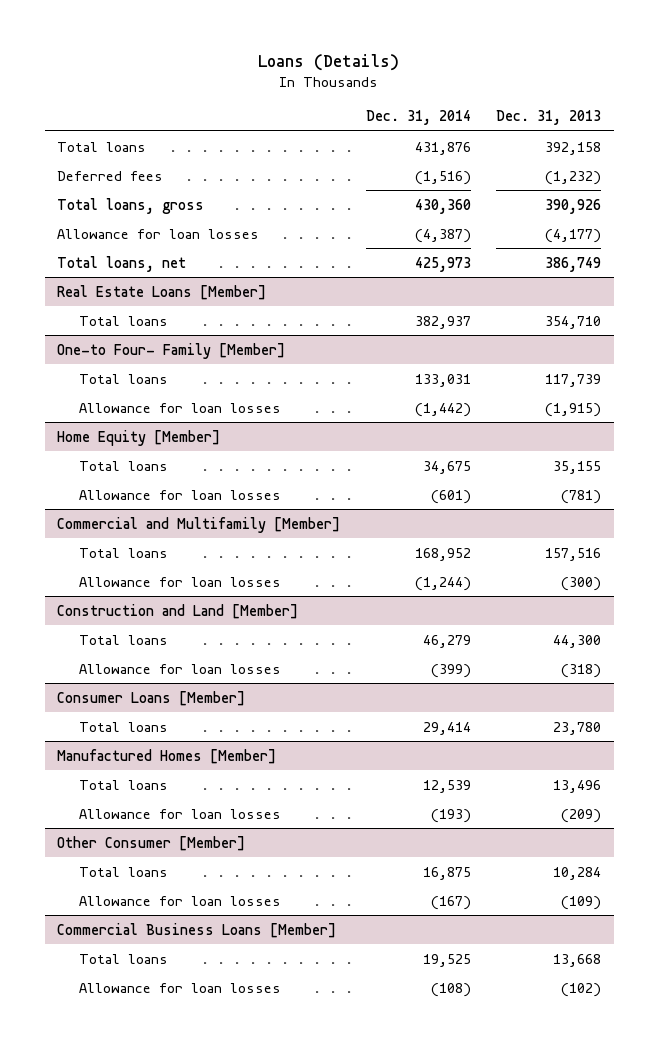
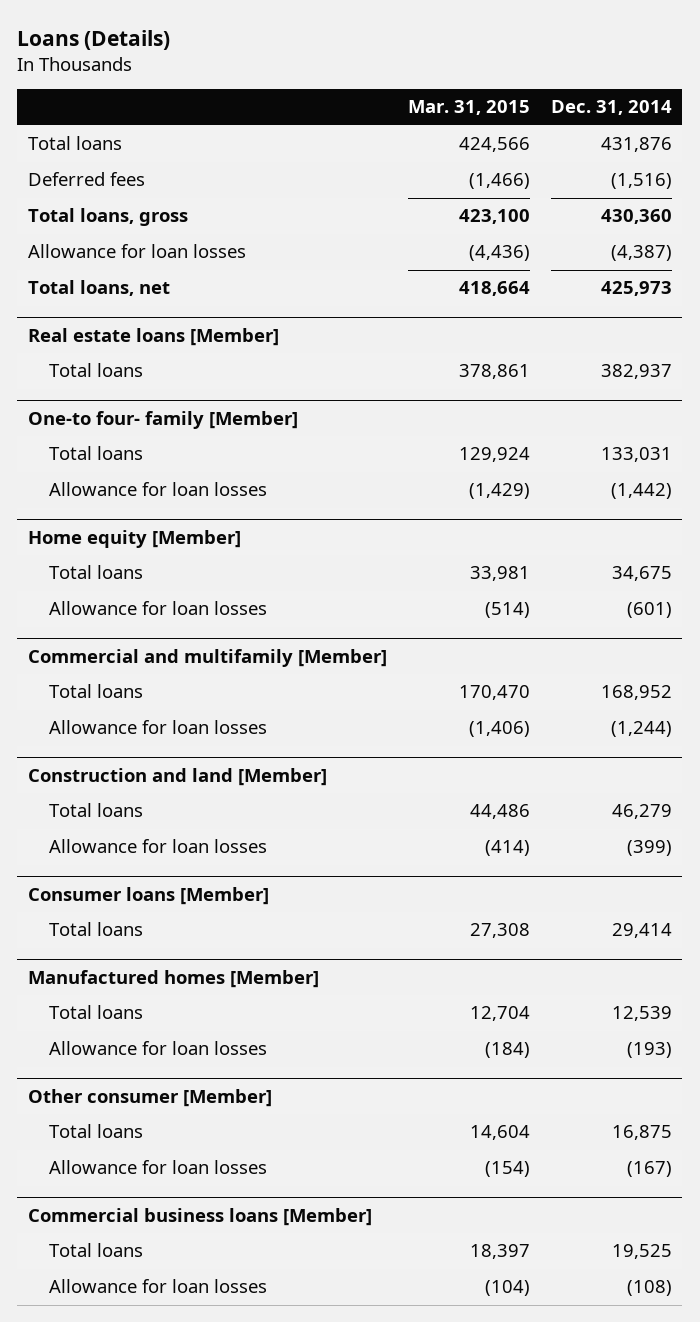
- | Dec. 31, 2014 | Dec. 31, 2013
+ | Mar. 31, 2015 | Dec. 31, 2014
- Real Estate Loans [Member]
+ Real estate loans [Member]
- One-to Four- Family [Member]
+ One-to four- family [Member]
- Home Equity [Member]
+ Home equity [Member]
- Commercial and Multifamily [Member]
+ Commercial and multifamily [Member]
- Construction and Land [Member]
+ Construction and land [Member]
- Consumer Loans [Member]
+ Consumer loans [Member]
- Manufactured Homes [Member]
+ Manufactured homes [Member]
- Other Consumer [Member]
+ Other consumer [Member]
- Commercial Business Loans [Member]
+ Commercial business loans [Member]

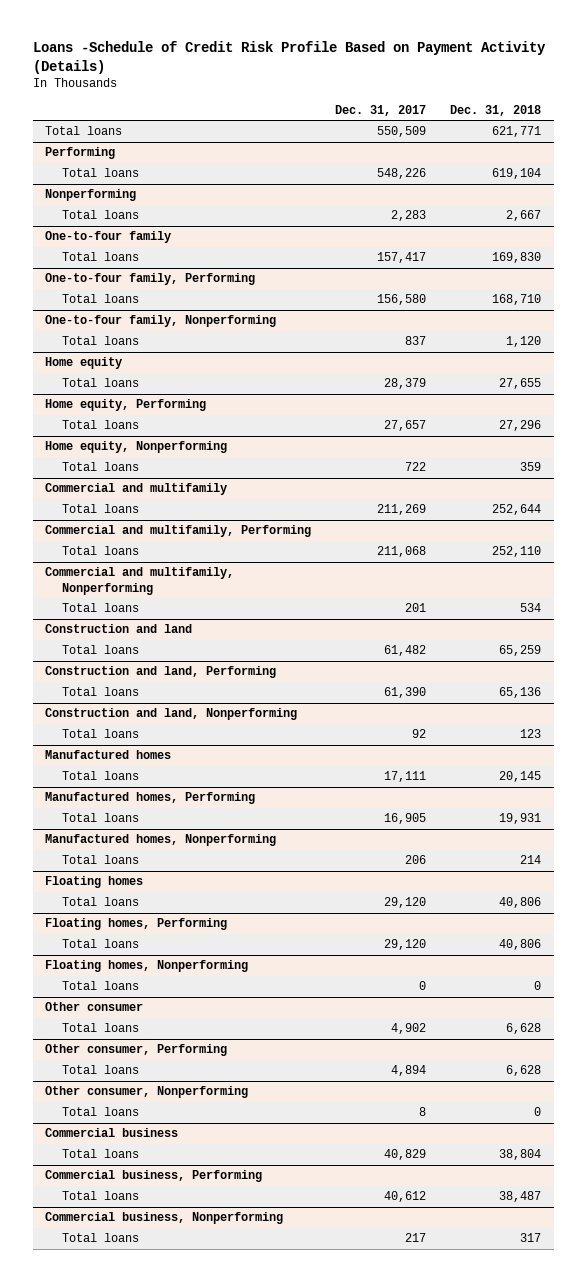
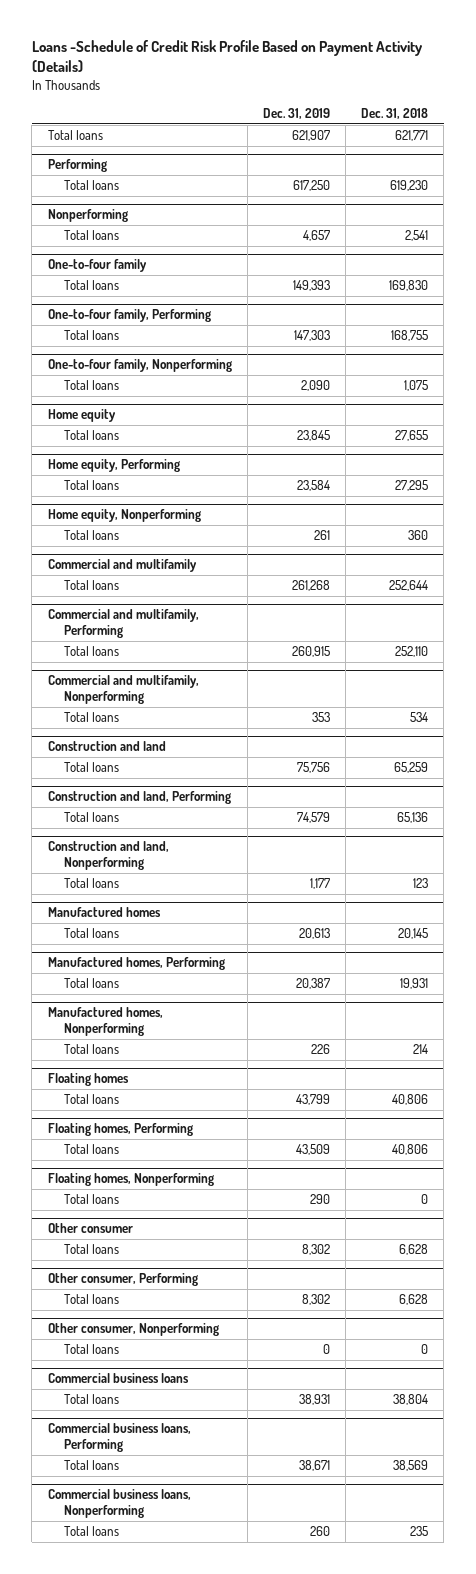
- | Dec. 31, 2017 | Dec. 31, 2018
+ | Dec. 31, 2019 | Dec. 31, 2018
@ Performing
- Total loans | 548,226 | 619,104
+ Total loans | 617,250 | 619,230
@ Nonperforming
- Total loans | 2,283 | 2,667
+ Total loans | 4,657 | 2,541
@ One-to-four family, Performing
- Total loans | 156,580 | 168,710
+ Total loans | 147,303 | 168,755
@ One-to-four family, Nonperforming
- Total loans | 837 | 1,120
+ Total loans | 2,090 | 1,075
@ Home equity, Performing
- Total loans | 27,657 | 27,296
+ Total loans | 23,584 | 27,295
@ Home equity, Nonperforming
- Total loans | 722 | 359
+ Total loans | 261 | 360
- Commercial business
+ Commercial business loans
- Commercial business, Performing
- Total loans | 40,612 | 38,487
- Commercial business, Nonperforming
- Total loans | 217 | 317
+ Commercial business loans, Performing
+ Total loans | 38,671 | 38,569
+ Commercial business loans, Nonperforming
+ Total loans | 260 | 235

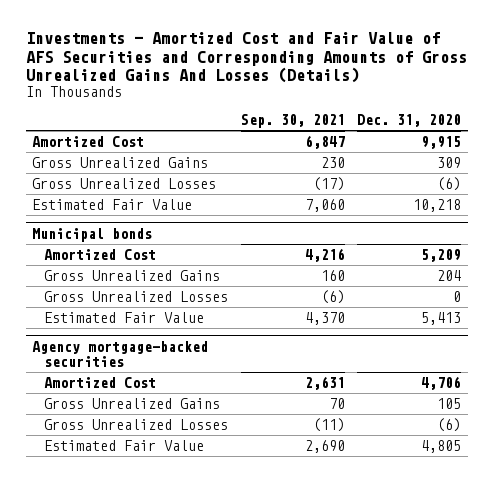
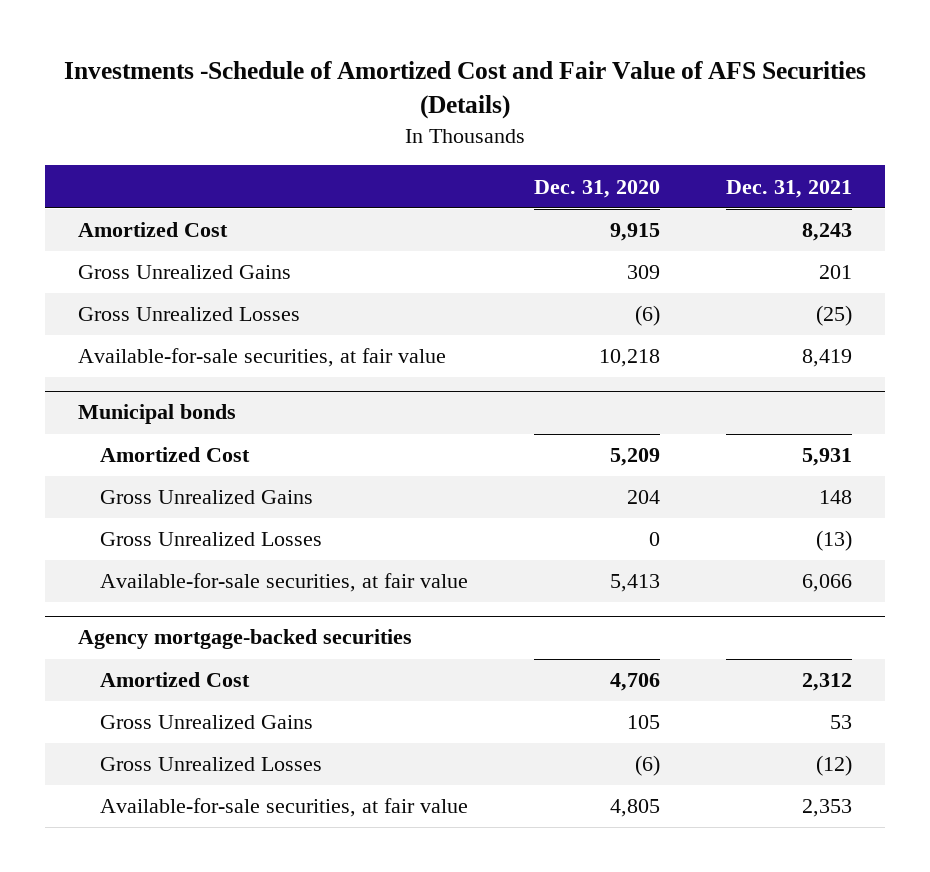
- Investments - Amortized Cost and Fair Value of AFS Securities and Corresponding Amounts of Gross Unrealized Gains And Losses (Details)
+ Investments -Schedule of Amortized Cost and Fair Value of AFS Securities (Details)
- | Sep. 30, 2021 | Dec. 31, 2020
+ | Dec. 31, 2020 | Dec. 31, 2021
- Estimated Fair Value | 7,060 | 10,218
+ Available-for-sale securities, at fair value | 10,218 | 8,419
@ Municipal bonds
- Estimated Fair Value | 4,370 | 5,413
+ Available-for-sale securities, at fair value | 5,413 | 6,066
@ Agency mortgage-backed securities
- Estimated Fair Value | 2,690 | 4,805
+ Available-for-sale securities, at fair value | 4,805 | 2,353

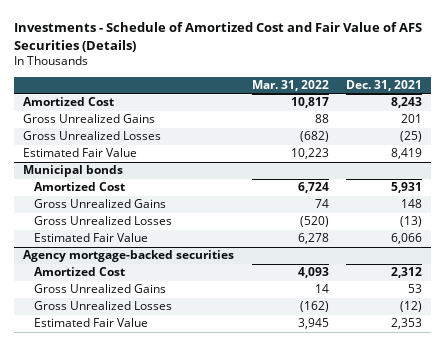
- Investments -Schedule of Amortized Cost and Fair Value of AFS Securities (Details)
+ Investments - Schedule of Amortized Cost and Fair Value of AFS Securities (Details)
- | Dec. 31, 2020 | Dec. 31, 2021
+ | Mar. 31, 2022 | Dec. 31, 2021
- Available-for-sale securities, at fair value | 10,218 | 8,419
+ Estimated Fair Value | 10,223 | 8,419
@ Municipal bonds
- Available-for-sale securities, at fair value | 5,413 | 6,066
+ Estimated Fair Value | 6,278 | 6,066
@ Agency mortgage-backed securities
- Available-for-sale securities, at fair value | 4,805 | 2,353
+ Estimated Fair Value | 3,945 | 2,353

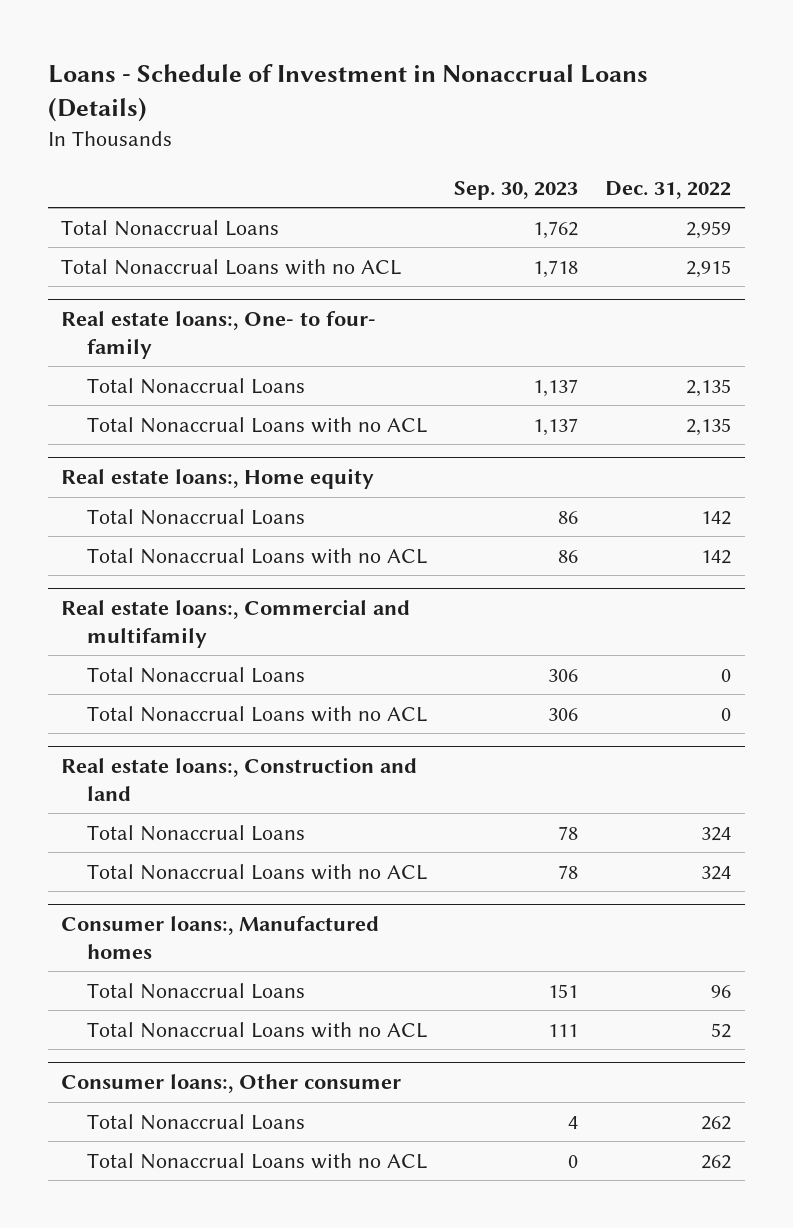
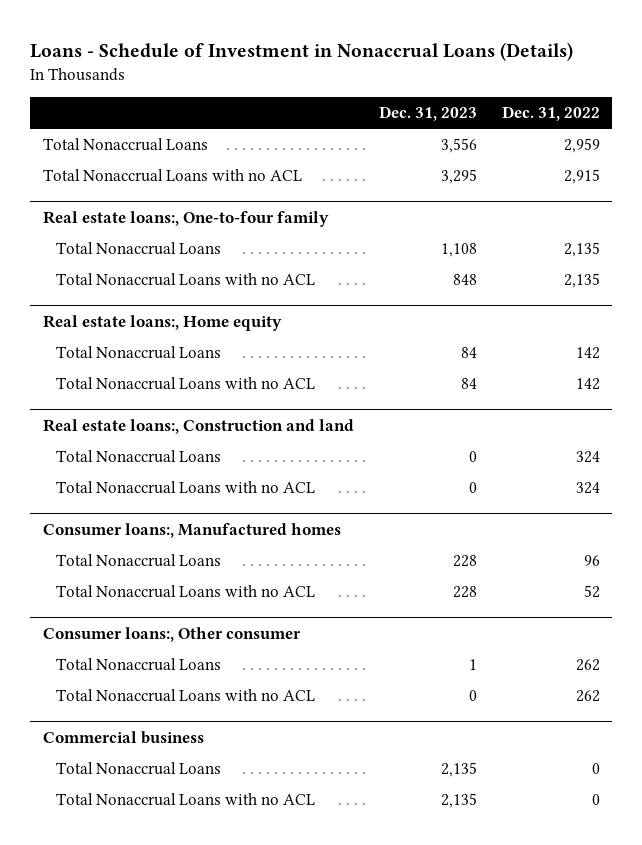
- | Sep. 30, 2023 | Dec. 31, 2022
+ | Dec. 31, 2023 | Dec. 31, 2022
- Real estate loans:, One- to four- family
+ Real estate loans:, One-to-four family
- Real estate loans:, Commercial and multifamily
- Total Nonaccrual Loans | 306 | 0
- Total Nonaccrual Loans with no ACL | 306 | 0
+ Commercial business
+ Total Nonaccrual Loans | 2,135 | 0
+ Total Nonaccrual Loans with no ACL | 2,135 | 0

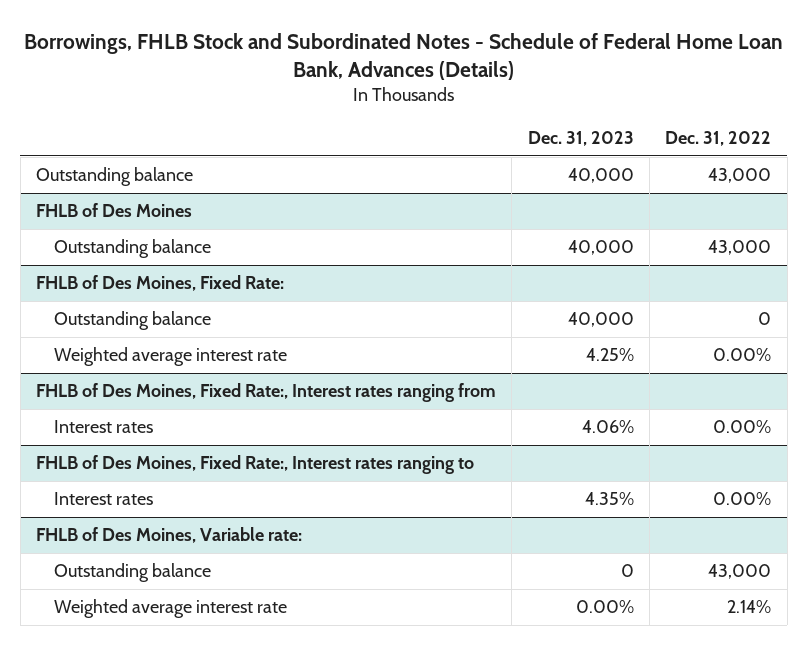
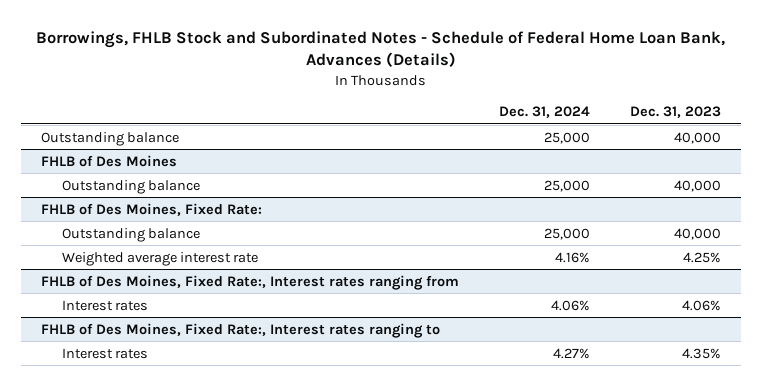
- | Dec. 31, 2023 | Dec. 31, 2022
+ | Dec. 31, 2024 | Dec. 31, 2023
- FHLB of Des Moines, Variable rate:
- Outstanding balance | 0 | 43,000
- Weighted average interest rate | 0.00% | 2.14%

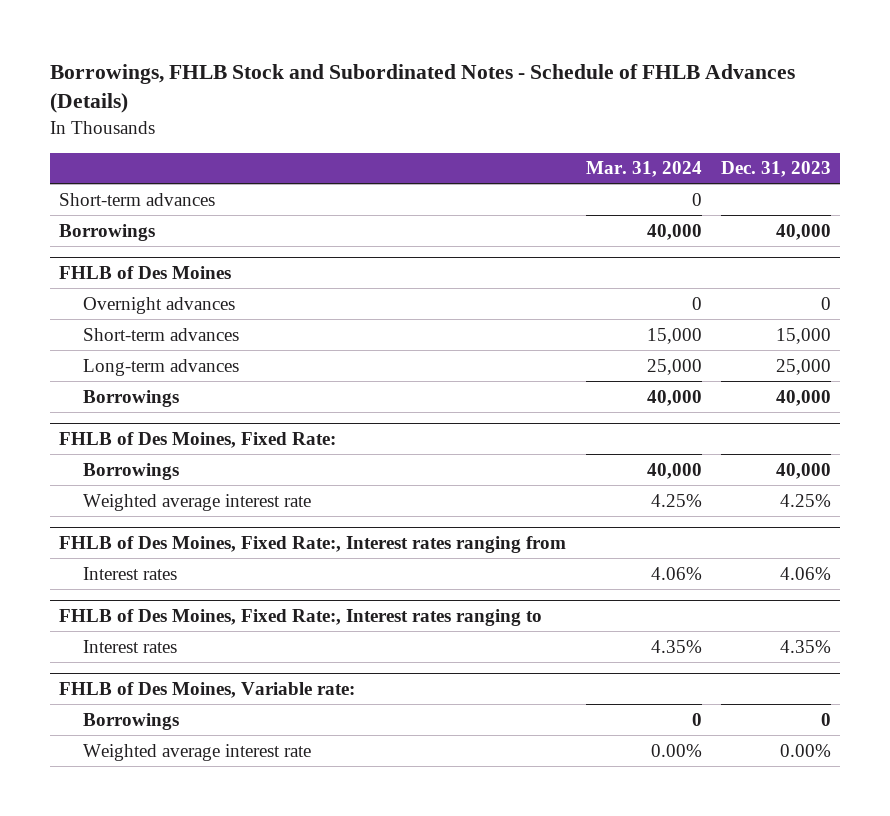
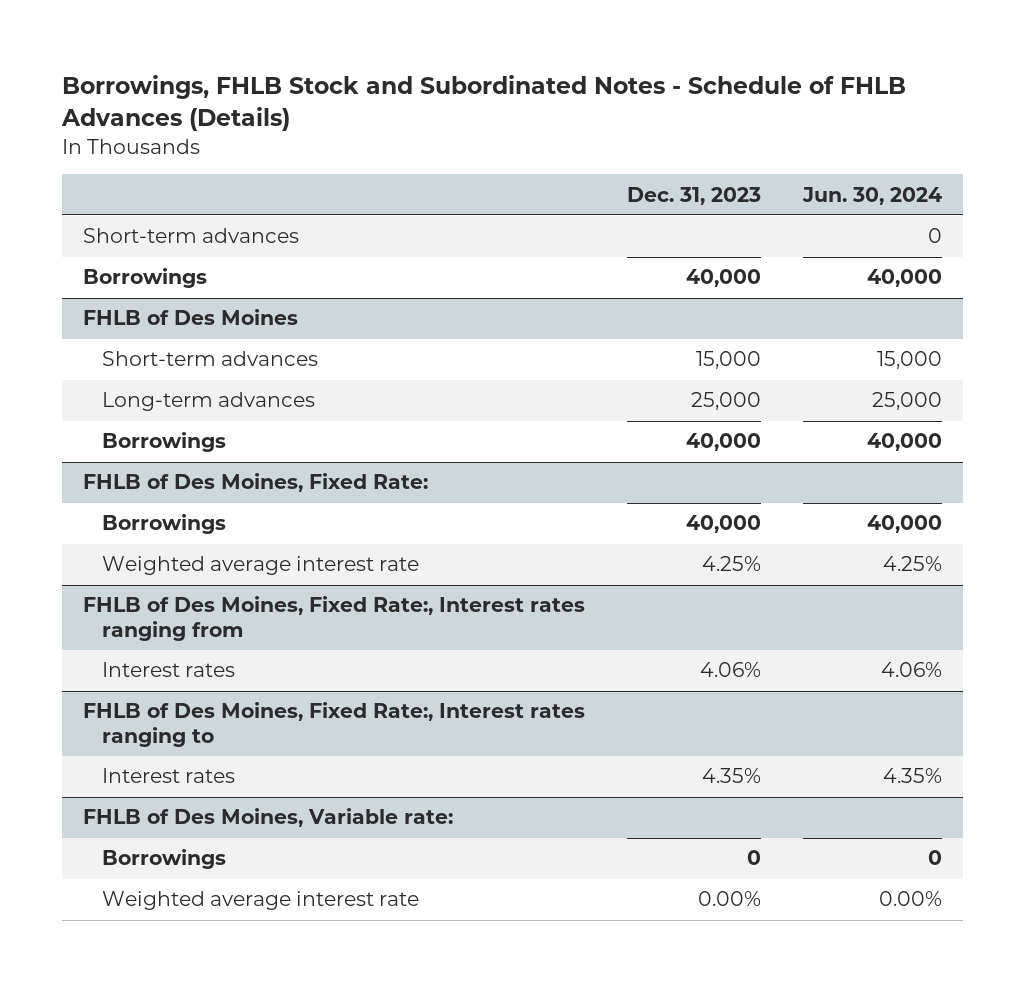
- | Mar. 31, 2024 | Dec. 31, 2023
+ | Dec. 31, 2023 | Jun. 30, 2024
@ FHLB of Des Moines
- Overnight advances | 0 | 0

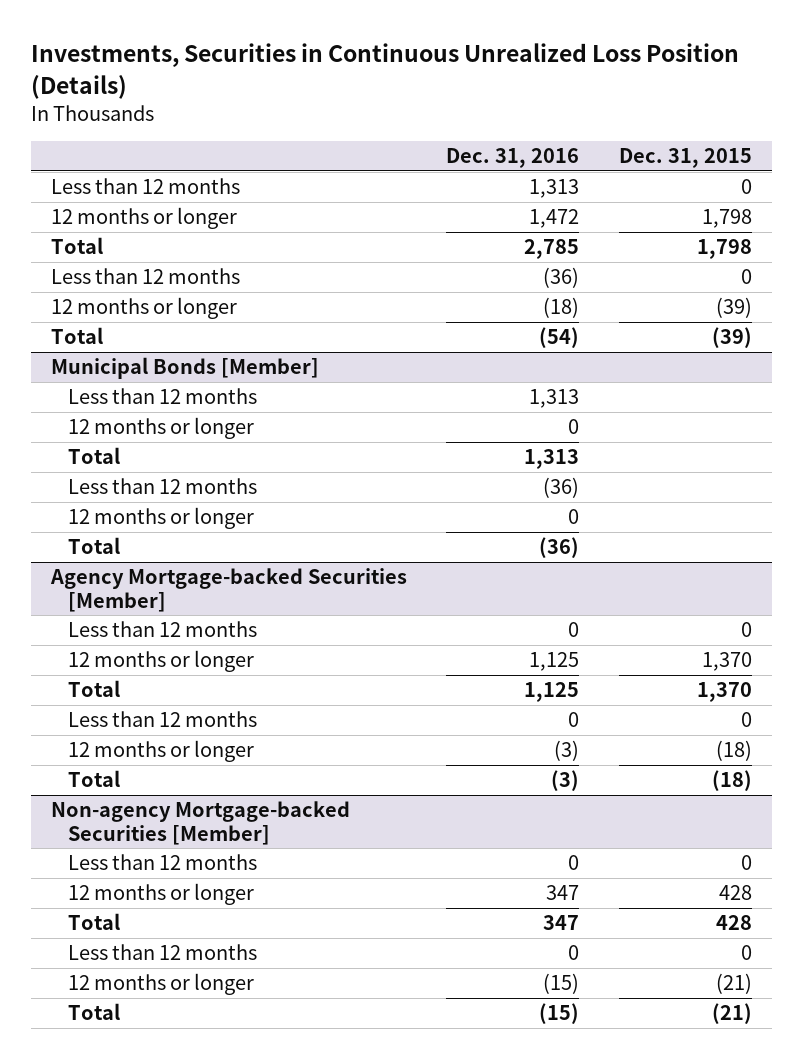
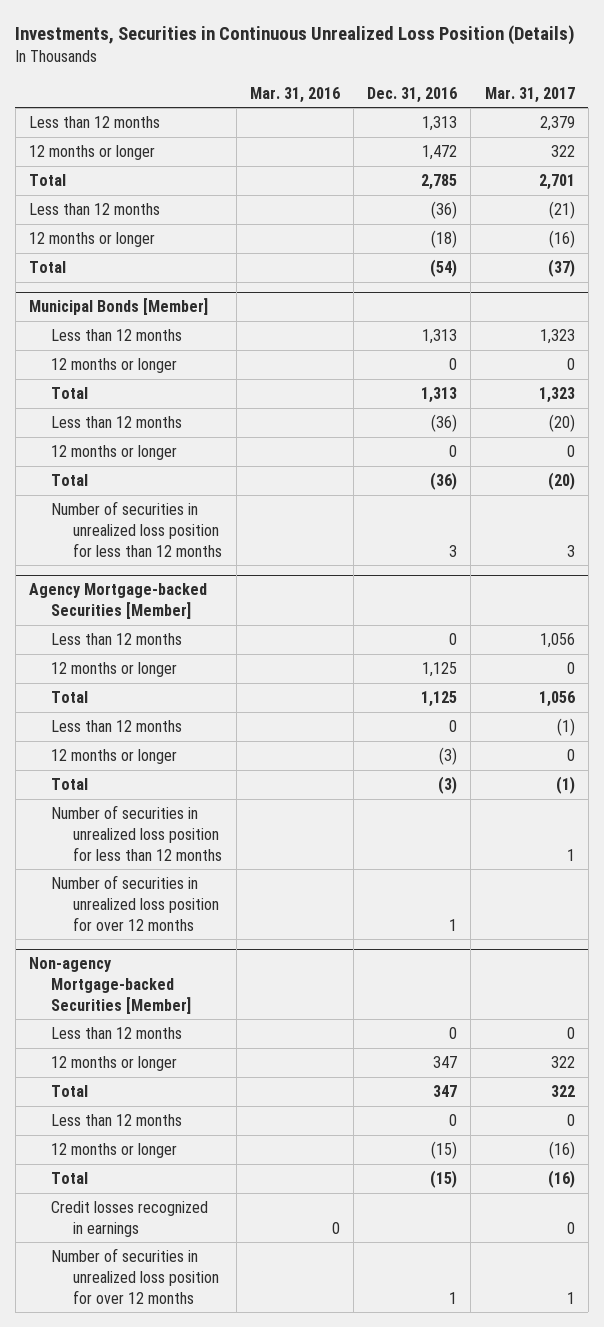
- | Dec. 31, 2016 | Dec. 31, 2015
+ | Mar. 31, 2016 | Dec. 31, 2016 | Mar. 31, 2017
@ Municipal Bonds [Member]
+ Number of securities in unrealized loss position for less than 12 months | | 3 | 3
@ Agency Mortgage-backed Securities [Member]
+ Number of securities in unrealized loss position for less than 12 months | | | 1
+ Number of securities in unrealized loss position for over 12 months | | 1 |
@ Non-agency Mortgage-backed Securities [Member]
+ Credit losses recognized in earnings | 0 | | 0
+ Number of securities in unrealized loss position for over 12 months | | 1 | 1

